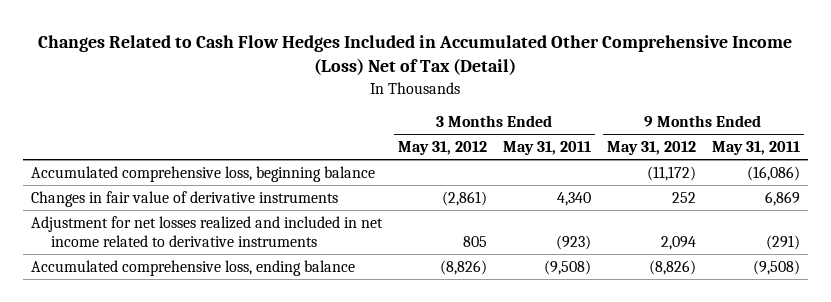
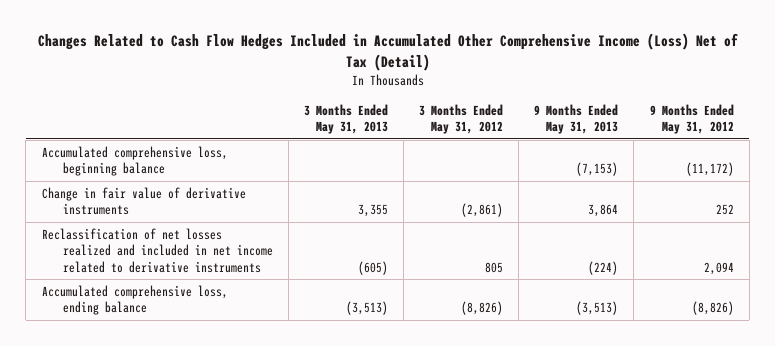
- | 3 Months Ended May 31, 2012 | 3 Months Ended May 31, 2011 | 9 Months Ended May 31, 2012 | 9 Months Ended May 31, 2011
+ | 3 Months Ended May 31, 2013 | 3 Months Ended May 31, 2012 | 9 Months Ended May 31, 2013 | 9 Months Ended May 31, 2012
- Changes in fair value of derivative instruments | (2,861) | 4,340 | 252 | 6,869
- Adjustment for net losses realized and included in net income related to derivative instruments | 805 | (923) | 2,094 | (291)
+ Change in fair value of derivative instruments | 3,355 | (2,861) | 3,864 | 252
+ Reclassification of net losses realized and included in net income related to derivative instruments | (605) | 805 | (224) | 2,094

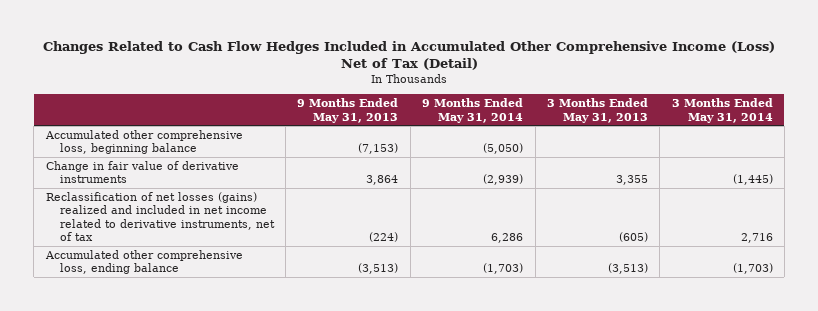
- | 3 Months Ended May 31, 2013 | 3 Months Ended May 31, 2012 | 9 Months Ended May 31, 2013 | 9 Months Ended May 31, 2012
+ | 9 Months Ended May 31, 2013 | 9 Months Ended May 31, 2014 | 3 Months Ended May 31, 2013 | 3 Months Ended May 31, 2014
- Accumulated comprehensive loss, beginning balance | | | (7,153) | (11,172)
+ Accumulated other comprehensive loss, beginning balance | (7,153) | (5,050) | |
- Reclassification of net losses realized and included in net income related to derivative instruments | (605) | 805 | (224) | 2,094
- Accumulated comprehensive loss, ending balance | (3,513) | (8,826) | (3,513) | (8,826)
+ Reclassification of net losses (gains) realized and included in net income related to derivative instruments, net of tax | (224) | 6,286 | (605) | 2,716
+ Accumulated other comprehensive loss, ending balance | (3,513) | (1,703) | (3,513) | (1,703)

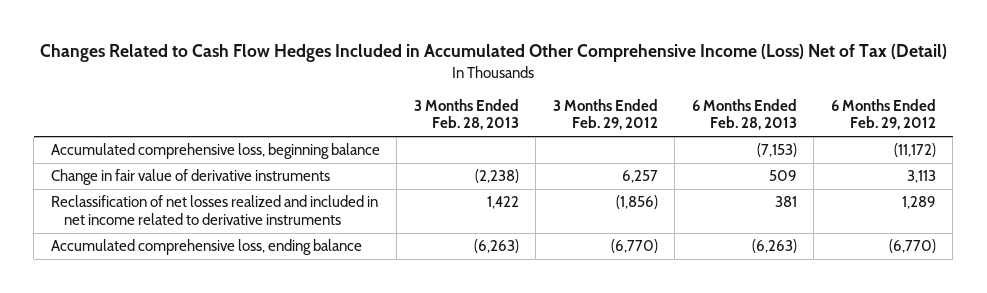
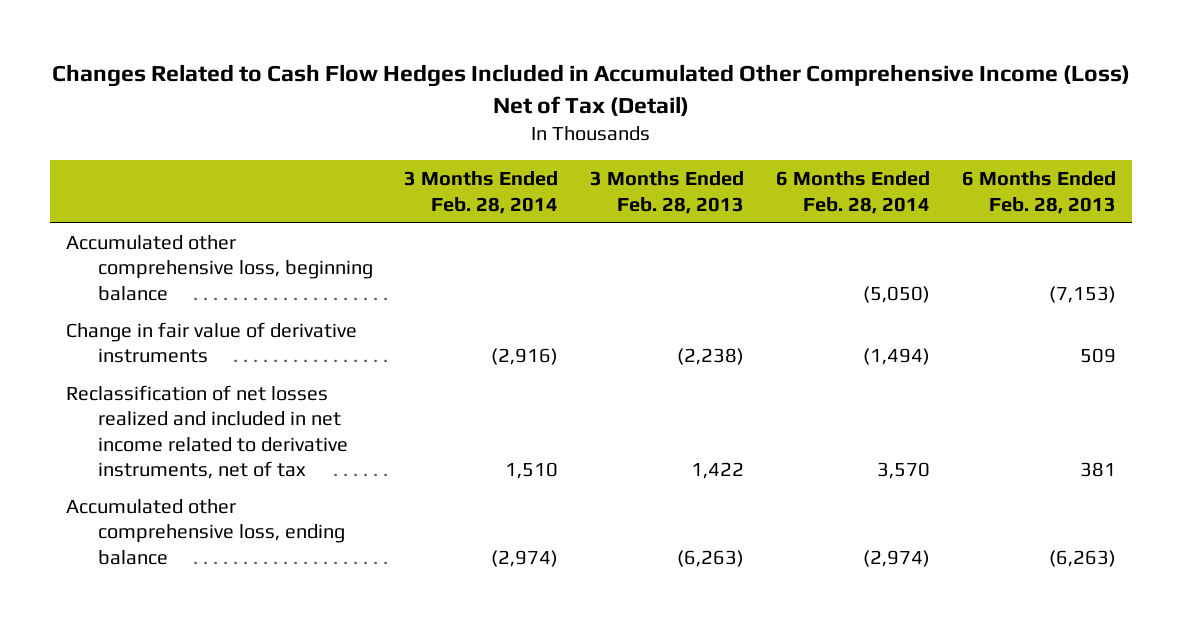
- | 3 Months Ended Feb. 28, 2013 | 3 Months Ended Feb. 29, 2012 | 6 Months Ended Feb. 28, 2013 | 6 Months Ended Feb. 29, 2012
+ | 3 Months Ended Feb. 28, 2014 | 3 Months Ended Feb. 28, 2013 | 6 Months Ended Feb. 28, 2014 | 6 Months Ended Feb. 28, 2013
- Accumulated comprehensive loss, beginning balance | | | (7,153) | (11,172)
+ Accumulated other comprehensive loss, beginning balance | | | (5,050) | (7,153)
- Reclassification of net losses realized and included in net income related to derivative instruments | 1,422 | (1,856) | 381 | 1,289
- Accumulated comprehensive loss, ending balance | (6,263) | (6,770) | (6,263) | (6,770)
+ Reclassification of net losses realized and included in net income related to derivative instruments, net of tax | 1,510 | 1,422 | 3,570 | 381
+ Accumulated other comprehensive loss, ending balance | (2,974) | (6,263) | (2,974) | (6,263)

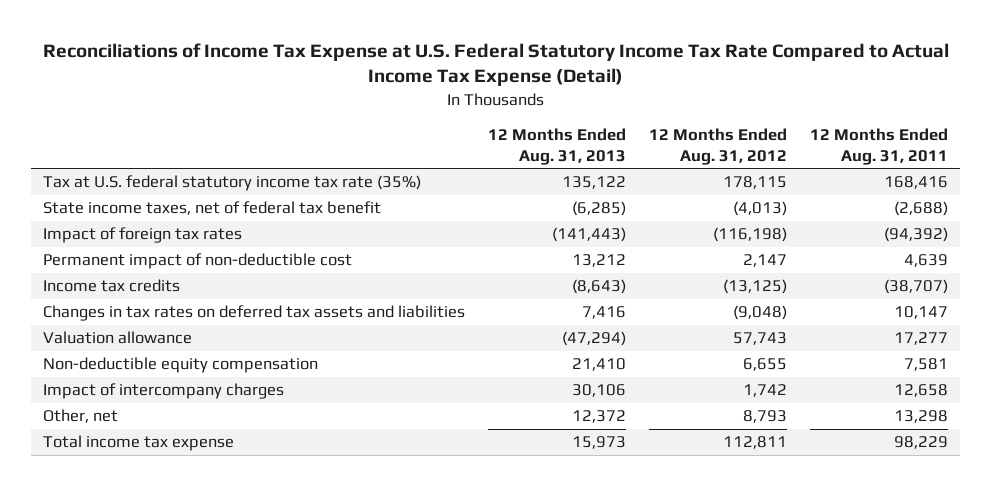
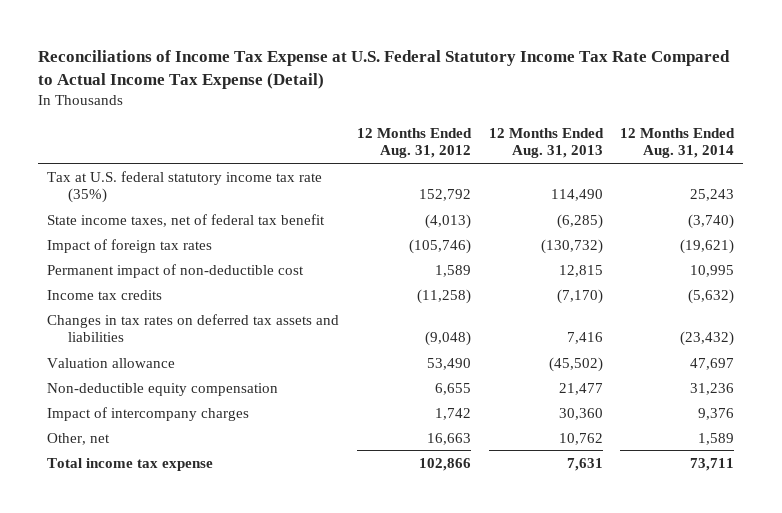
- | 12 Months Ended Aug. 31, 2013 | 12 Months Ended Aug. 31, 2012 | 12 Months Ended Aug. 31, 2011
+ | 12 Months Ended Aug. 31, 2012 | 12 Months Ended Aug. 31, 2013 | 12 Months Ended Aug. 31, 2014
- Tax at U.S. federal statutory income tax rate (35%) | 135,122 | 178,115 | 168,416
+ Tax at U.S. federal statutory income tax rate (35%) | 152,792 | 114,490 | 25,243
- Impact of foreign tax rates | (141,443) | (116,198) | (94,392)
- Permanent impact of non-deductible cost | 13,212 | 2,147 | 4,639
- Income tax credits | (8,643) | (13,125) | (38,707)
+ Impact of foreign tax rates | (105,746) | (130,732) | (19,621)
+ Permanent impact of non-deductible cost | 1,589 | 12,815 | 10,995
+ Income tax credits | (11,258) | (7,170) | (5,632)
- Valuation allowance | (47,294) | 57,743 | 17,277
- Non-deductible equity compensation | 21,410 | 6,655 | 7,581
- Impact of intercompany charges | 30,106 | 1,742 | 12,658
- Other, net | 12,372 | 8,793 | 13,298
- Total income tax expense | 15,973 | 112,811 | 98,229
+ Valuation allowance | 53,490 | (45,502) | 47,697
+ Non-deductible equity compensation | 6,655 | 21,477 | 31,236
+ Impact of intercompany charges | 1,742 | 30,360 | 9,376
+ Other, net | 16,663 | 10,762 | 1,589
+ Total income tax expense | 102,866 | 7,631 | 73,711

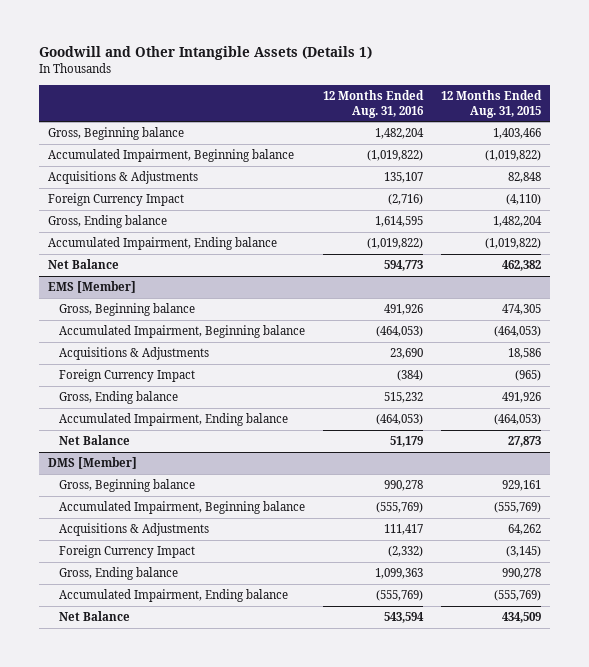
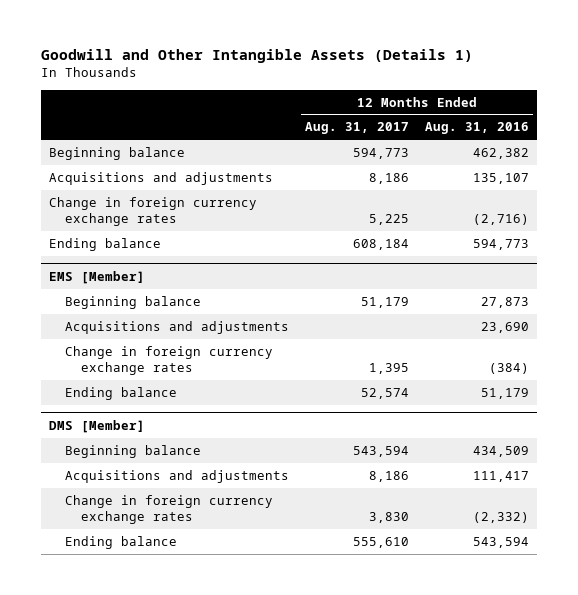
- | 12 Months Ended Aug. 31, 2016 | 12 Months Ended Aug. 31, 2015
+ | 12 Months Ended Aug. 31, 2017 | 12 Months Ended Aug. 31, 2016
- Gross, Beginning balance | 1,482,204 | 1,403,466
- Accumulated Impairment, Beginning balance | (1,019,822) | (1,019,822)
- Acquisitions & Adjustments | 135,107 | 82,848
- Foreign Currency Impact | (2,716) | (4,110)
- Gross, Ending balance | 1,614,595 | 1,482,204
- Accumulated Impairment, Ending balance | (1,019,822) | (1,019,822)
- Net Balance | 594,773 | 462,382
+ Beginning balance | 594,773 | 462,382
+ Acquisitions and adjustments | 8,186 | 135,107
+ Change in foreign currency exchange rates | 5,225 | (2,716)
+ Ending balance | 608,184 | 594,773
@ EMS [Member]
- Gross, Beginning balance | 491,926 | 474,305
- Accumulated Impairment, Beginning balance | (464,053) | (464,053)
- Acquisitions & Adjustments | 23,690 | 18,586
- Foreign Currency Impact | (384) | (965)
- Gross, Ending balance | 515,232 | 491,926
- Accumulated Impairment, Ending balance | (464,053) | (464,053)
- Net Balance | 51,179 | 27,873
+ Beginning balance | 51,179 | 27,873
+ Acquisitions and adjustments | | 23,690
+ Change in foreign currency exchange rates | 1,395 | (384)
+ Ending balance | 52,574 | 51,179
@ DMS [Member]
- Gross, Beginning balance | 990,278 | 929,161
- Accumulated Impairment, Beginning balance | (555,769) | (555,769)
- Acquisitions & Adjustments | 111,417 | 64,262
- Foreign Currency Impact | (2,332) | (3,145)
- Gross, Ending balance | 1,099,363 | 990,278
- Accumulated Impairment, Ending balance | (555,769) | (555,769)
- Net Balance | 543,594 | 434,509
+ Beginning balance | 543,594 | 434,509
+ Acquisitions and adjustments | 8,186 | 111,417
+ Change in foreign currency exchange rates | 3,830 | (2,332)
+ Ending balance | 555,610 | 543,594

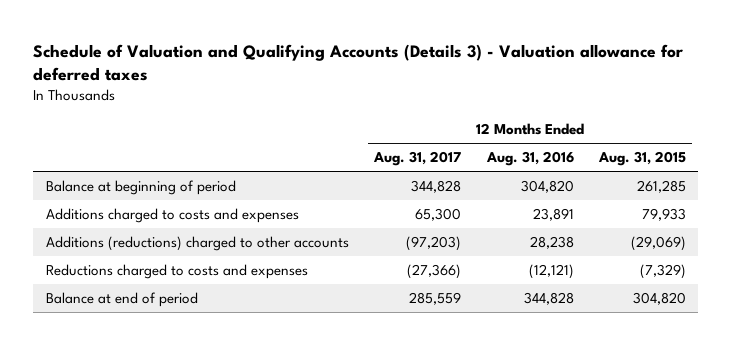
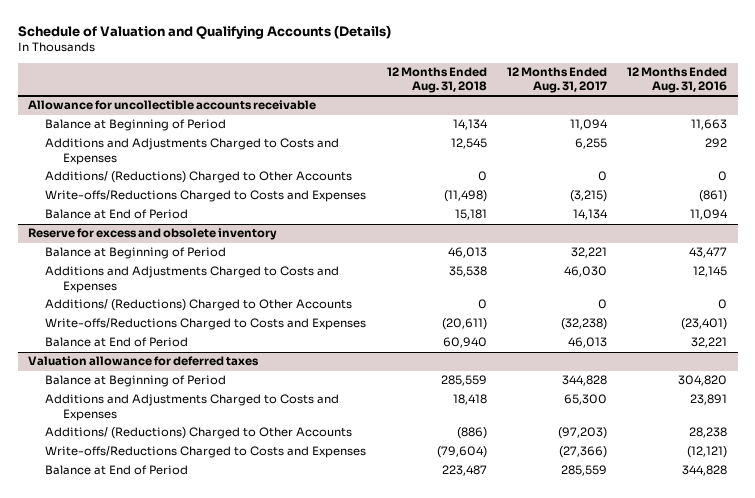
- Schedule of Valuation and Qualifying Accounts (Details 3) - Valuation allowance for deferred taxes
+ Schedule of Valuation and Qualifying Accounts (Details)
- | 12 Months Ended Aug. 31, 2017 | 12 Months Ended Aug. 31, 2016 | 12 Months Ended Aug. 31, 2015
+ | 12 Months Ended Aug. 31, 2018 | 12 Months Ended Aug. 31, 2017 | 12 Months Ended Aug. 31, 2016
- Balance at beginning of period | 344,828 | 304,820 | 261,285
- Additions charged to costs and expenses | 65,300 | 23,891 | 79,933
- Additions (reductions) charged to other accounts | (97,203) | 28,238 | (29,069)
- Reductions charged to costs and expenses | (27,366) | (12,121) | (7,329)
- Balance at end of period | 285,559 | 344,828 | 304,820
+ Allowance for uncollectible accounts receivable
+ Balance at Beginning of Period | 14,134 | 11,094 | 11,663
+ Additions and Adjustments Charged to Costs and Expenses | 12,545 | 6,255 | 292
+ Additions/ (Reductions) Charged to Other Accounts | 0 | 0 | 0
+ Write-offs/Reductions Charged to Costs and Expenses | (11,498) | (3,215) | (861)
+ Balance at End of Period | 15,181 | 14,134 | 11,094
+ Reserve for excess and obsolete inventory
+ Balance at Beginning of Period | 46,013 | 32,221 | 43,477
+ Additions and Adjustments Charged to Costs and Expenses | 35,538 | 46,030 | 12,145
+ Additions/ (Reductions) Charged to Other Accounts | 0 | 0 | 0
+ Write-offs/Reductions Charged to Costs and Expenses | (20,611) | (32,238) | (23,401)
+ Balance at End of Period | 60,940 | 46,013 | 32,221
+ Valuation allowance for deferred taxes
+ Balance at Beginning of Period | 285,559 | 344,828 | 304,820
+ Additions and Adjustments Charged to Costs and Expenses | 18,418 | 65,300 | 23,891
+ Additions/ (Reductions) Charged to Other Accounts | (886) | (97,203) | 28,238
+ Write-offs/Reductions Charged to Costs and Expenses | (79,604) | (27,366) | (12,121)
+ Balance at End of Period | 223,487 | 285,559 | 344,828

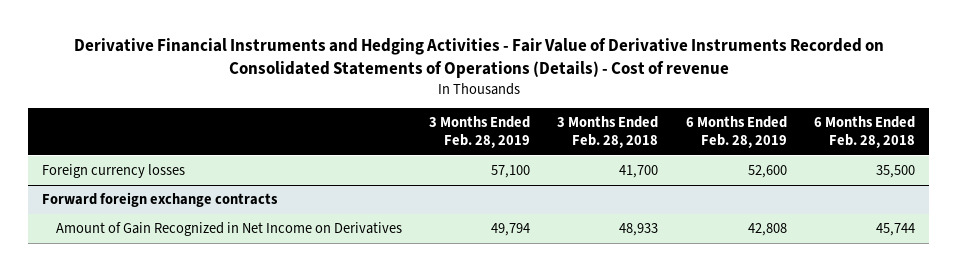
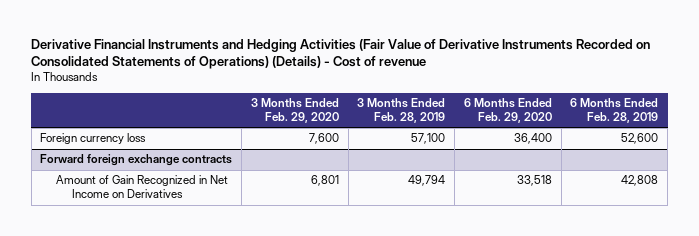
- Derivative Financial Instruments and Hedging Activities - Fair Value of Derivative Instruments Recorded on Consolidated Statements of Operations (Details) - Cost of revenue
+ Derivative Financial Instruments and Hedging Activities (Fair Value of Derivative Instruments Recorded on Consolidated Statements of Operations) (Details) - Cost of revenue
- | 3 Months Ended Feb. 28, 2019 | 3 Months Ended Feb. 28, 2018 | 6 Months Ended Feb. 28, 2019 | 6 Months Ended Feb. 28, 2018
+ | 3 Months Ended Feb. 29, 2020 | 3 Months Ended Feb. 28, 2019 | 6 Months Ended Feb. 29, 2020 | 6 Months Ended Feb. 28, 2019
- Foreign currency losses | 57,100 | 41,700 | 52,600 | 35,500
+ Foreign currency loss | 7,600 | 57,100 | 36,400 | 52,600

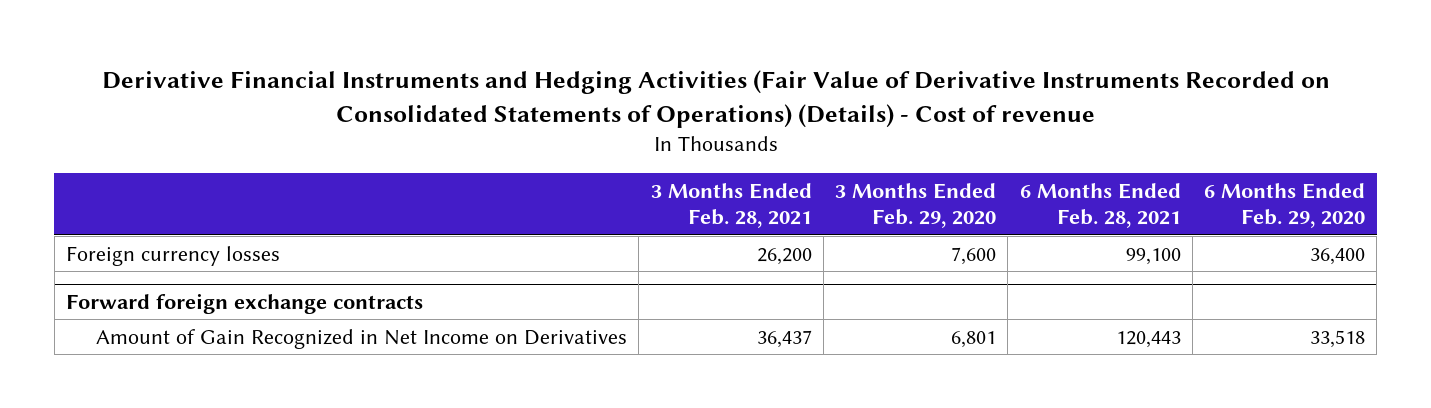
- | 3 Months Ended Feb. 29, 2020 | 3 Months Ended Feb. 28, 2019 | 6 Months Ended Feb. 29, 2020 | 6 Months Ended Feb. 28, 2019
+ | 3 Months Ended Feb. 28, 2021 | 3 Months Ended Feb. 29, 2020 | 6 Months Ended Feb. 28, 2021 | 6 Months Ended Feb. 29, 2020
- Foreign currency loss | 7,600 | 57,100 | 36,400 | 52,600
+ Foreign currency losses | 26,200 | 7,600 | 99,100 | 36,400

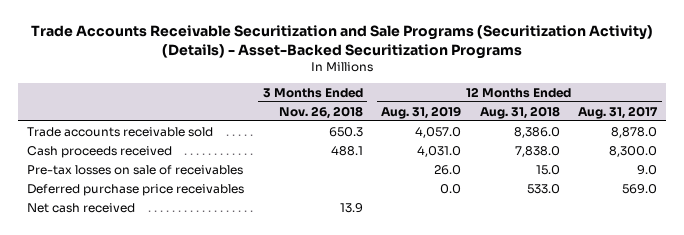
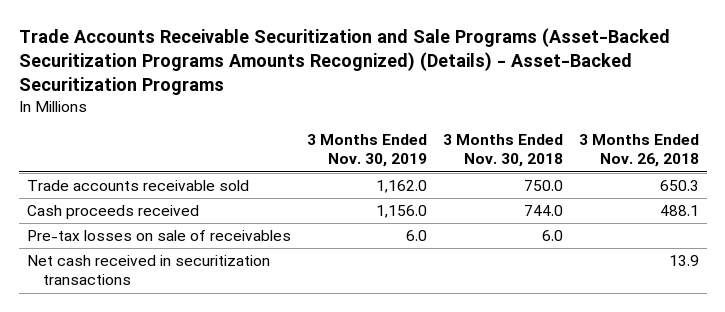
- Trade Accounts Receivable Securitization and Sale Programs (Securitization Activity) (Details) - Asset-Backed Securitization Programs
+ Trade Accounts Receivable Securitization and Sale Programs (Asset-Backed Securitization Programs Amounts Recognized) (Details) - Asset-Backed Securitization Programs
- | 3 Months Ended Nov. 26, 2018 | 12 Months Ended Aug. 31, 2019 | 12 Months Ended Aug. 31, 2018 | 12 Months Ended Aug. 31, 2017
+ | 3 Months Ended Nov. 30, 2019 | 3 Months Ended Nov. 30, 2018 | 3 Months Ended Nov. 26, 2018
- Deferred purchase price receivables | | 0.0 | 533.0 | 569.0
- Net cash received | 13.9 | | |
+ Net cash received in securitization transactions | | | 13.9

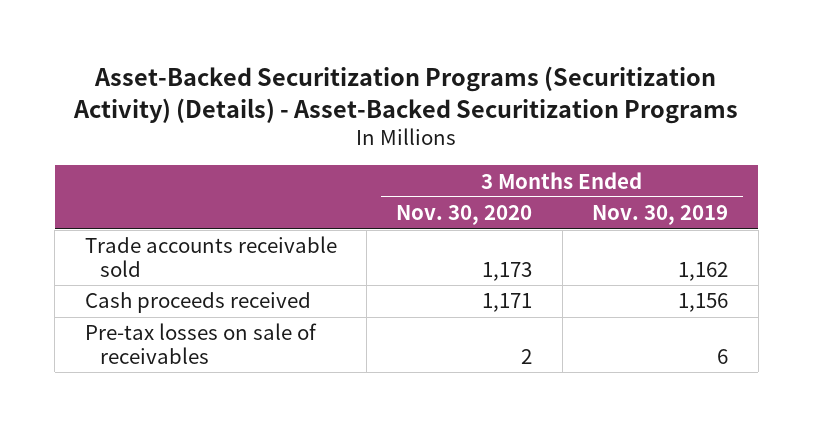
- Trade Accounts Receivable Securitization and Sale Programs (Asset-Backed Securitization Programs Amounts Recognized) (Details) - Asset-Backed Securitization Programs
+ Asset-Backed Securitization Programs (Securitization Activity) (Details) - Asset-Backed Securitization Programs
- | 3 Months Ended Nov. 30, 2019 | 3 Months Ended Nov. 30, 2018 | 3 Months Ended Nov. 26, 2018
+ | 3 Months Ended Nov. 30, 2020 | 3 Months Ended Nov. 30, 2019
- Trade accounts receivable sold | 1,162.0 | 750.0 | 650.3
- Cash proceeds received | 1,156.0 | 744.0 | 488.1
- Pre-tax losses on sale of receivables | 6.0 | 6.0 |
- Net cash received in securitization transactions | | | 13.9
+ Trade accounts receivable sold | 1,173 | 1,162
+ Cash proceeds received | 1,171 | 1,156
+ Pre-tax losses on sale of receivables | 2 | 6

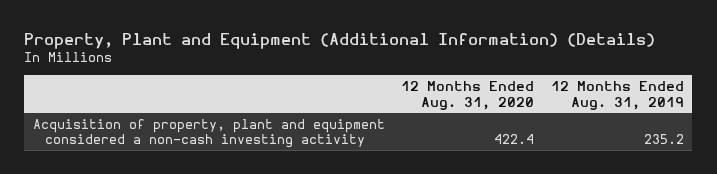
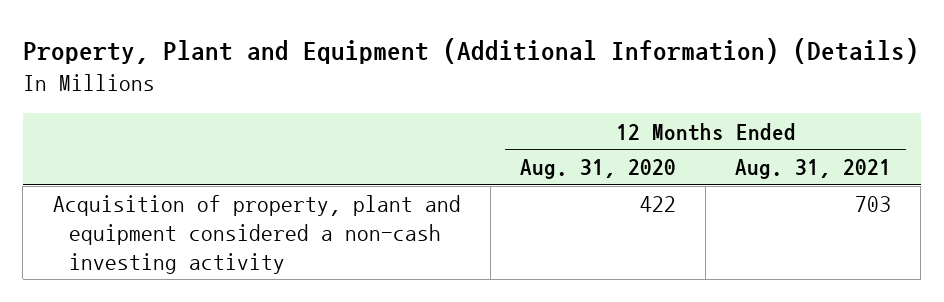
- | 12 Months Ended Aug. 31, 2020 | 12 Months Ended Aug. 31, 2019
+ | 12 Months Ended Aug. 31, 2020 | 12 Months Ended Aug. 31, 2021
- Acquisition of property, plant and equipment considered a non-cash investing activity | 422.4 | 235.2
+ Acquisition of property, plant and equipment considered a non-cash investing activity | 422 | 703

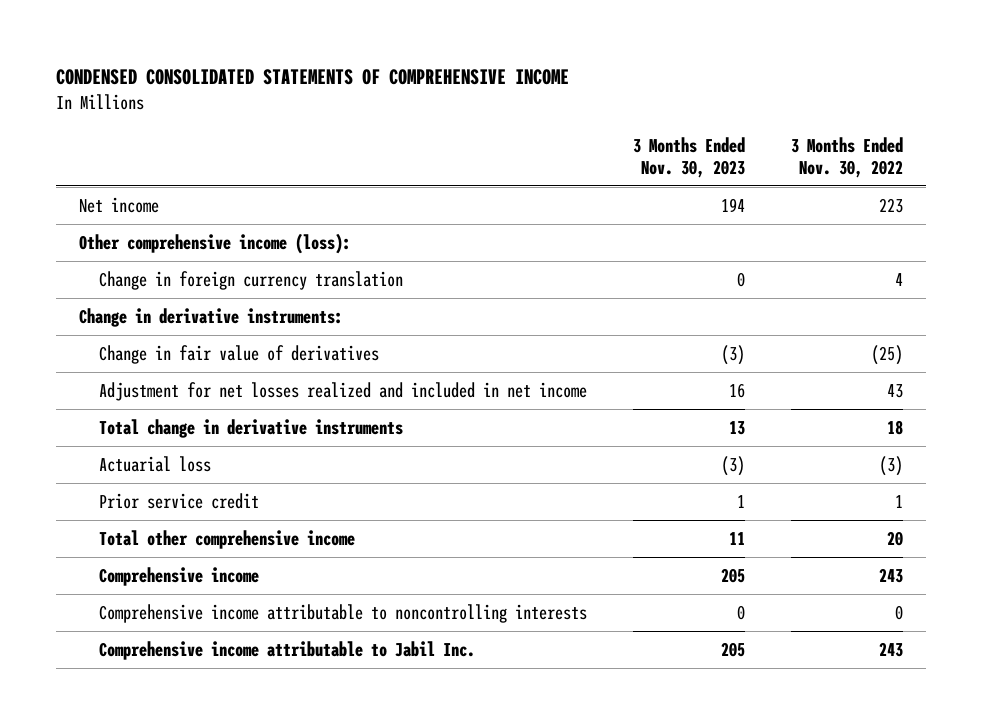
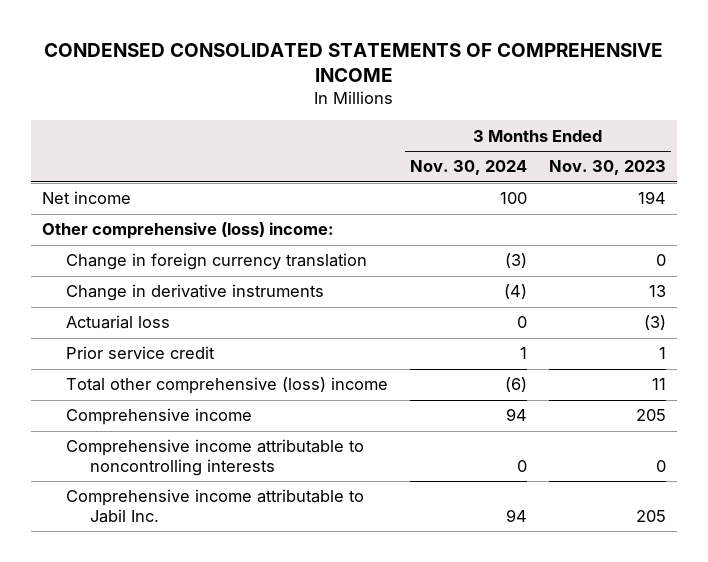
- | 3 Months Ended Nov. 30, 2023 | 3 Months Ended Nov. 30, 2022
+ | 3 Months Ended Nov. 30, 2024 | 3 Months Ended Nov. 30, 2023
- Other comprehensive income (loss):
+ Other comprehensive (loss) income:
- Change in derivative instruments:
- Change in fair value of derivatives | (3) | (25)
- Adjustment for net losses realized and included in net income | 16 | 43
- Total change in derivative instruments | 13 | 18
+ Change in derivative instruments | (4) | 13
- Total other comprehensive income | 11 | 20
+ Total other comprehensive (loss) income | (6) | 11

